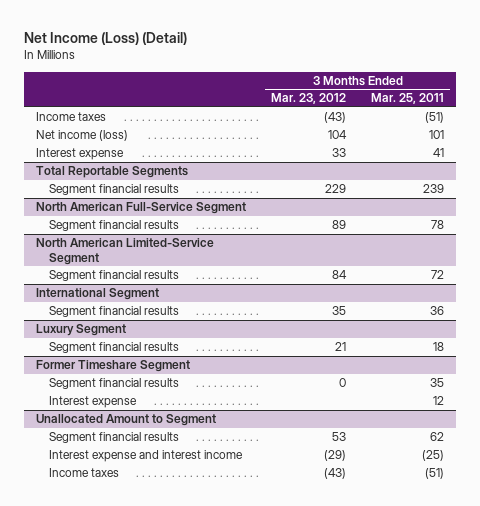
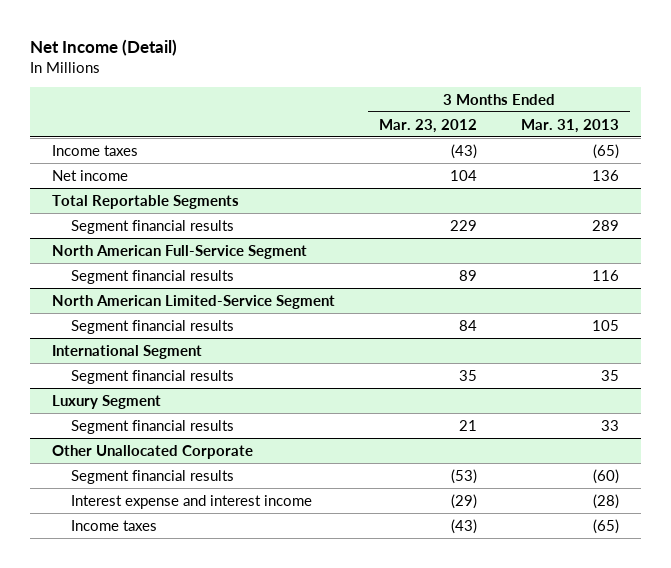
- Net Income (Loss) (Detail)
+ Net Income (Detail)
- | 3 Months Ended Mar. 23, 2012 | 3 Months Ended Mar. 25, 2011
+ | 3 Months Ended Mar. 23, 2012 | 3 Months Ended Mar. 31, 2013
- Net income (loss) | 104 | 101
- Interest expense | 33 | 41
+ Net income | 104 | 136
- Former Timeshare Segment
- Segment financial results | 0 | 35
- Interest expense | | 12
- Unallocated Amount to Segment
- Segment financial results | 53 | 62
+ Other Unallocated Corporate
+ Segment financial results | (53) | (60)

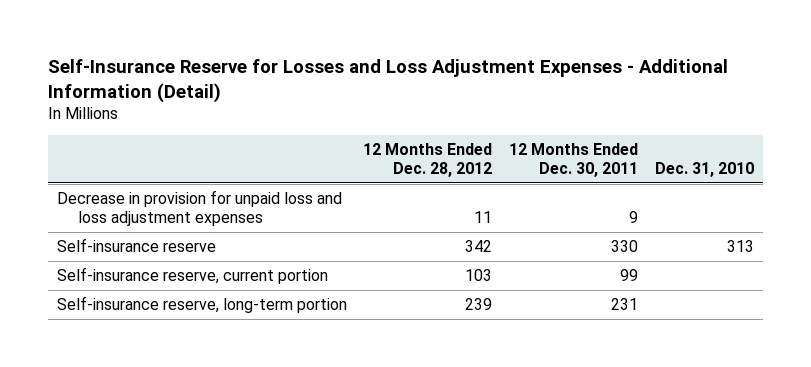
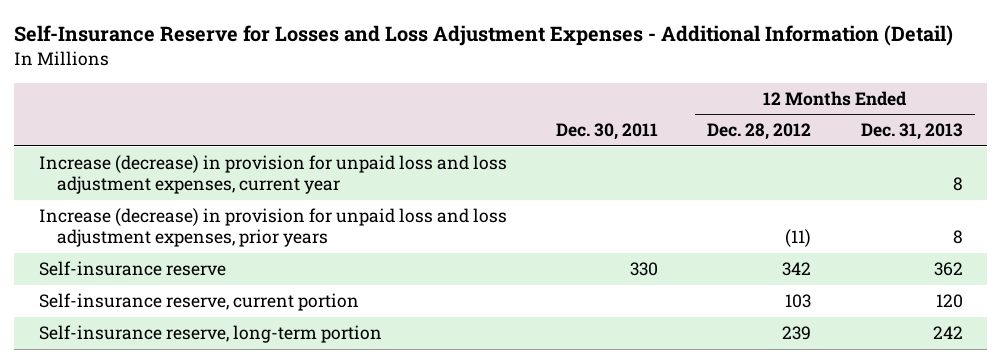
- | 12 Months Ended Dec. 28, 2012 | 12 Months Ended Dec. 30, 2011 | Dec. 31, 2010
+ | Dec. 30, 2011 | 12 Months Ended Dec. 28, 2012 | 12 Months Ended Dec. 31, 2013
- Decrease in provision for unpaid loss and loss adjustment expenses | 11 | 9 |
+ Increase (decrease) in provision for unpaid loss and loss adjustment expenses, current year | | | 8
+ Increase (decrease) in provision for unpaid loss and loss adjustment expenses, prior years | | (11) | 8

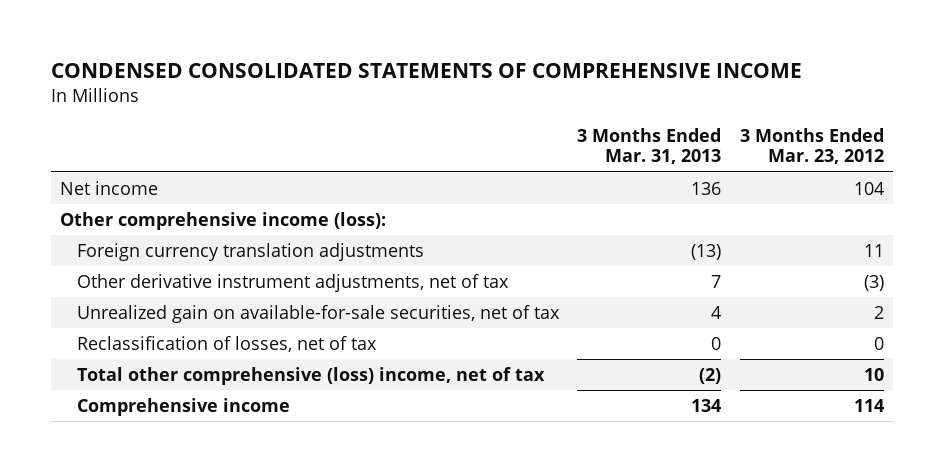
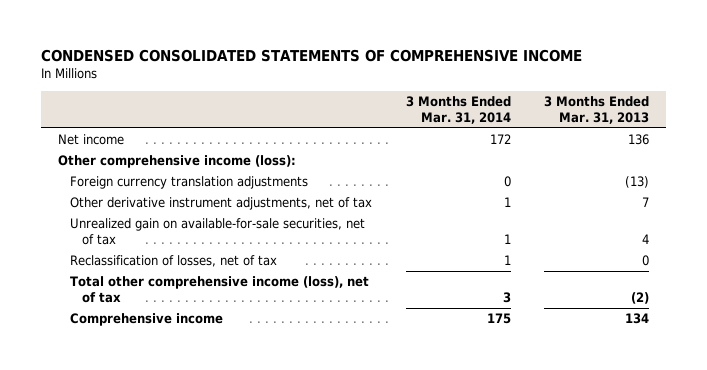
- | 3 Months Ended Mar. 31, 2013 | 3 Months Ended Mar. 23, 2012
+ | 3 Months Ended Mar. 31, 2014 | 3 Months Ended Mar. 31, 2013
- Total other comprehensive (loss) income, net of tax | (2) | 10
+ Total other comprehensive income (loss), net of tax | 3 | (2)

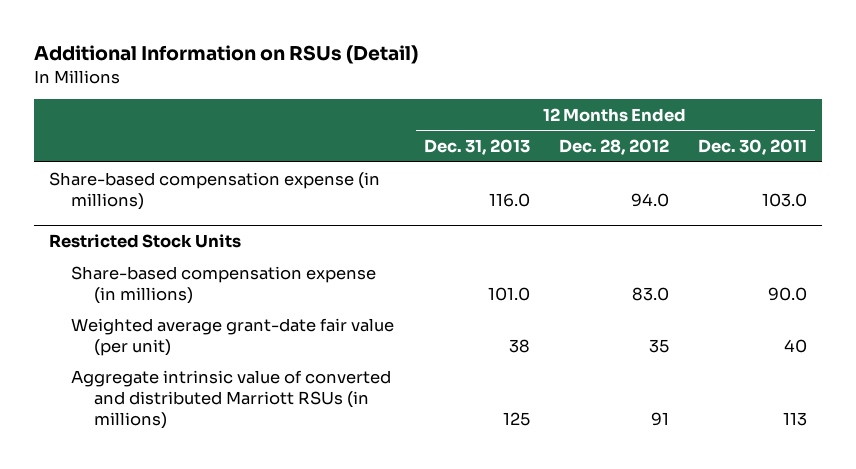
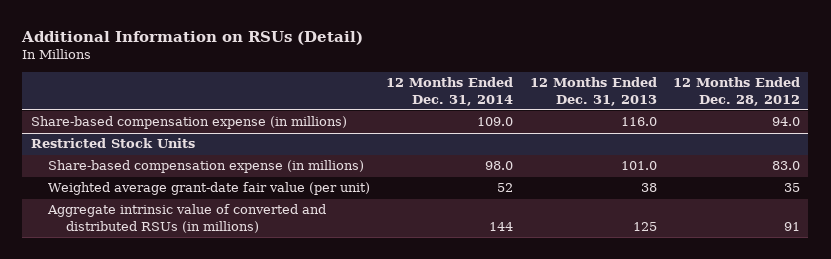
- | 12 Months Ended Dec. 31, 2013 | 12 Months Ended Dec. 28, 2012 | 12 Months Ended Dec. 30, 2011
+ | 12 Months Ended Dec. 31, 2014 | 12 Months Ended Dec. 31, 2013 | 12 Months Ended Dec. 28, 2012
@ Restricted Stock Units
- Aggregate intrinsic value of converted and distributed Marriott RSUs (in millions) | 125 | 91 | 113
+ Aggregate intrinsic value of converted and distributed RSUs (in millions) | 144 | 125 | 91

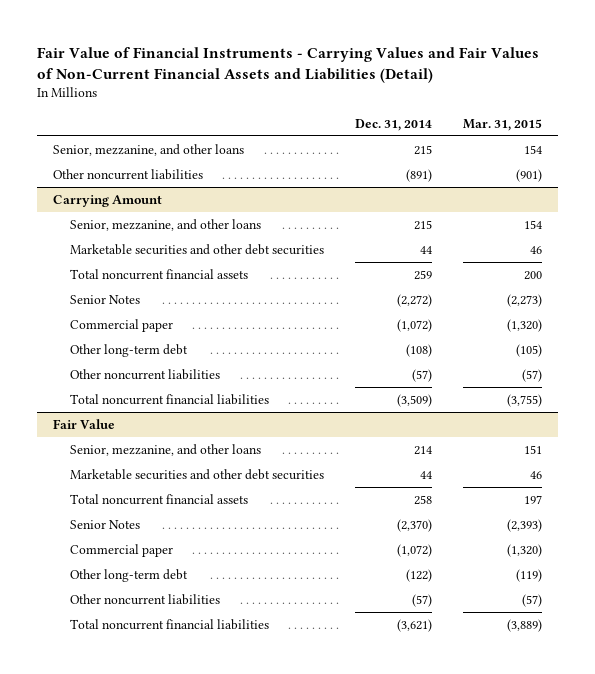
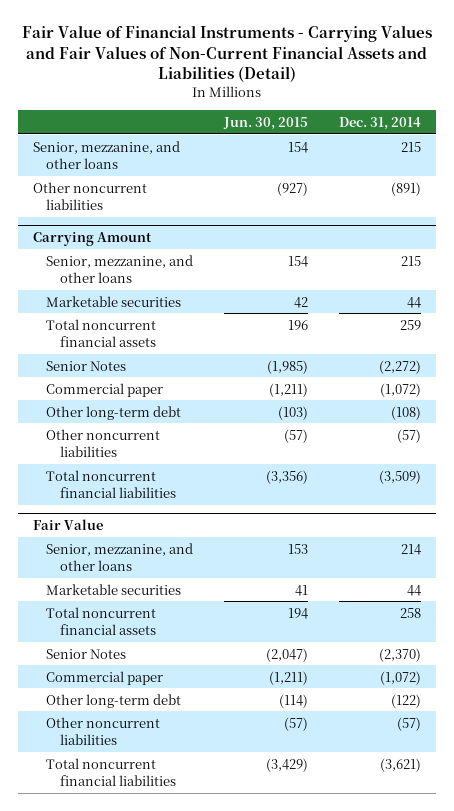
- | Dec. 31, 2014 | Mar. 31, 2015
+ | Jun. 30, 2015 | Dec. 31, 2014
@ Carrying Amount
- Marketable securities and other debt securities | 44 | 46
+ Marketable securities | 42 | 44
@ Fair Value
- Marketable securities and other debt securities | 44 | 46
+ Marketable securities | 41 | 44

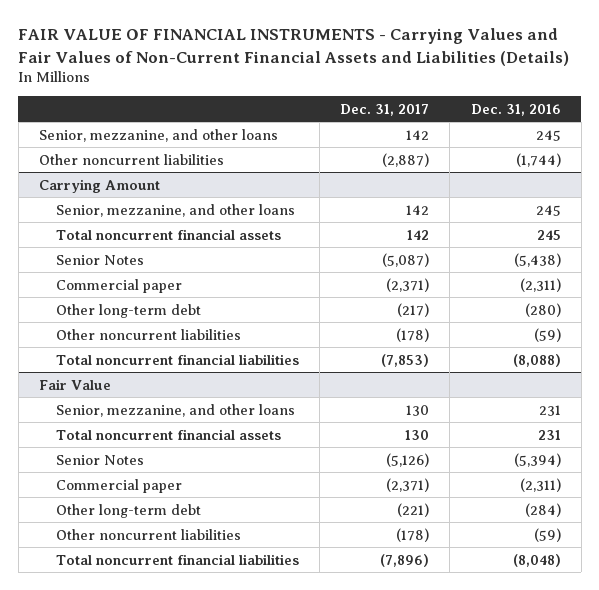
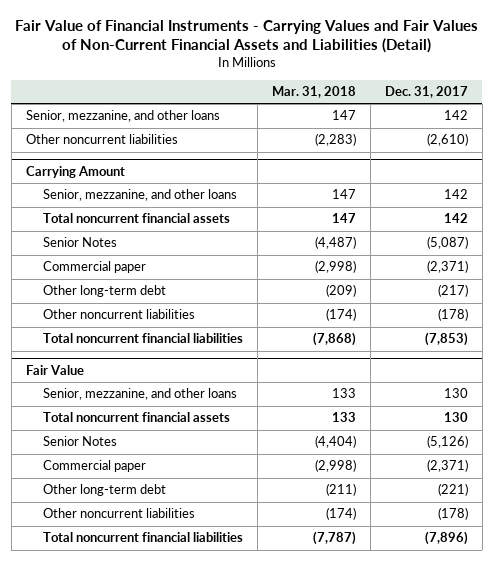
- FAIR VALUE OF FINANCIAL INSTRUMENTS - Carrying Values and Fair Values of Non-Current Financial Assets and Liabilities (Details)
+ Fair Value of Financial Instruments - Carrying Values and Fair Values of Non-Current Financial Assets and Liabilities (Detail)
- | Dec. 31, 2017 | Dec. 31, 2016
+ | Mar. 31, 2018 | Dec. 31, 2017
- Other noncurrent liabilities | (2,887) | (1,744)
+ Other noncurrent liabilities | (2,283) | (2,610)

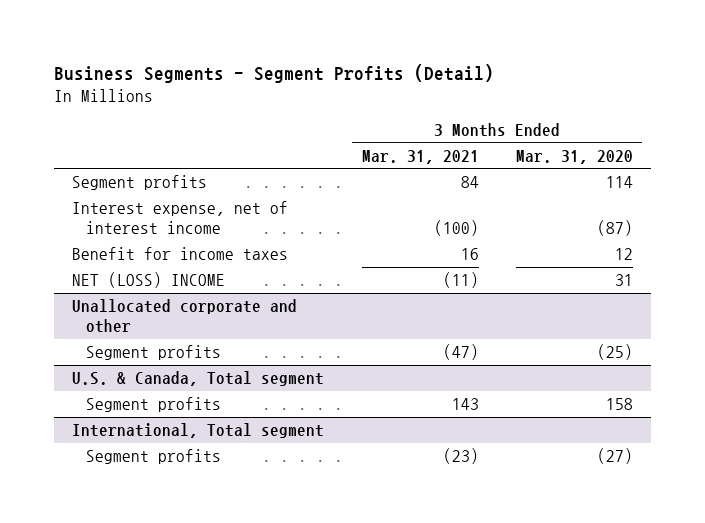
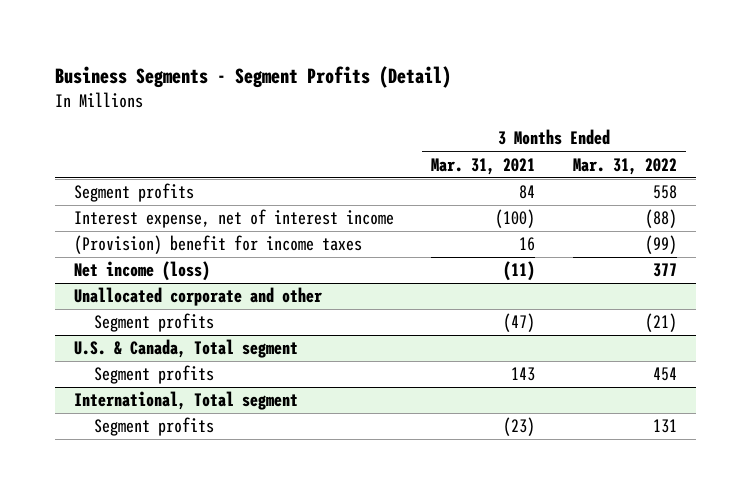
- | 3 Months Ended Mar. 31, 2021 | 3 Months Ended Mar. 31, 2020
+ | 3 Months Ended Mar. 31, 2021 | 3 Months Ended Mar. 31, 2022
- Benefit for income taxes | 16 | 12
- NET (LOSS) INCOME | (11) | 31
+ (Provision) benefit for income taxes | 16 | (99)
+ Net income (loss) | (11) | 377

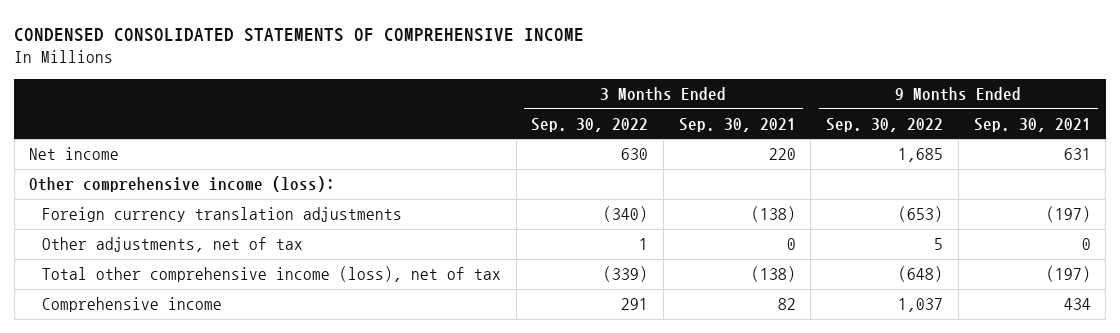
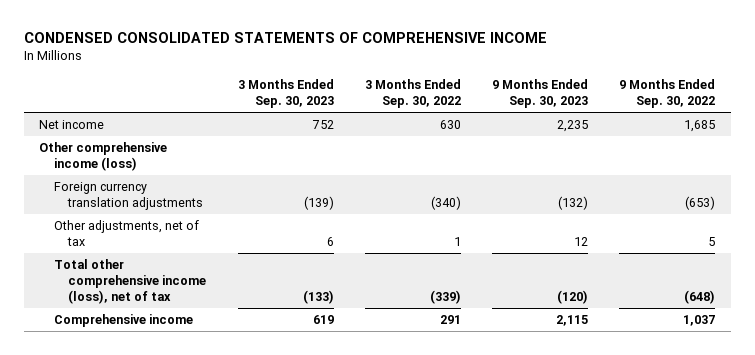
- | 3 Months Ended Sep. 30, 2022 | 3 Months Ended Sep. 30, 2021 | 9 Months Ended Sep. 30, 2022 | 9 Months Ended Sep. 30, 2021
+ | 3 Months Ended Sep. 30, 2023 | 3 Months Ended Sep. 30, 2022 | 9 Months Ended Sep. 30, 2023 | 9 Months Ended Sep. 30, 2022
- Other comprehensive income (loss):
+ Other comprehensive income (loss)

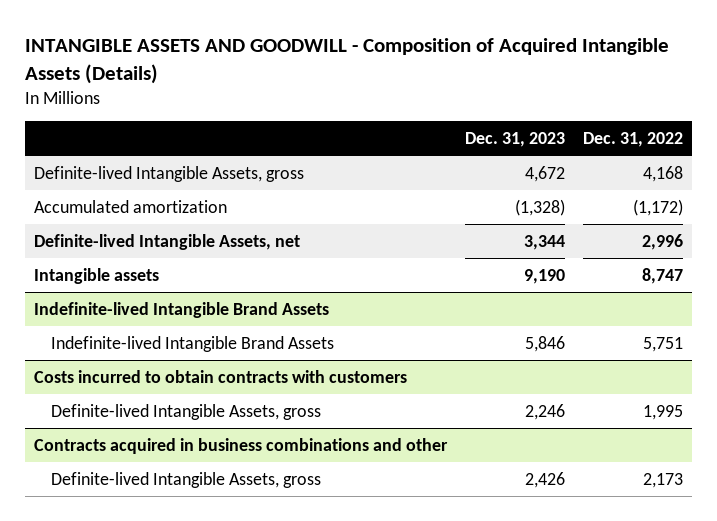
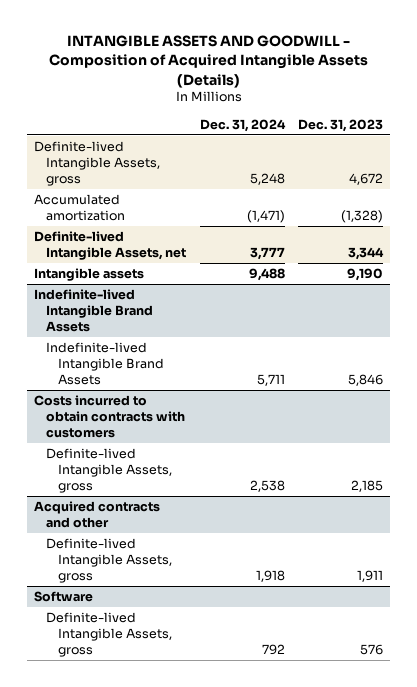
- | Dec. 31, 2023 | Dec. 31, 2022
+ | Dec. 31, 2024 | Dec. 31, 2023
@ Costs incurred to obtain contracts with customers
- Definite-lived Intangible Assets, gross | 2,246 | 1,995
- Contracts acquired in business combinations and other
- Definite-lived Intangible Assets, gross | 2,426 | 2,173
@ Costs incurred to obtain contracts with customers
+ Definite-lived Intangible Assets, gross | 2,538 | 2,185
+ Acquired contracts and other
+ Definite-lived Intangible Assets, gross | 1,918 | 1,911
+ Software
+ Definite-lived Intangible Assets, gross | 792 | 576

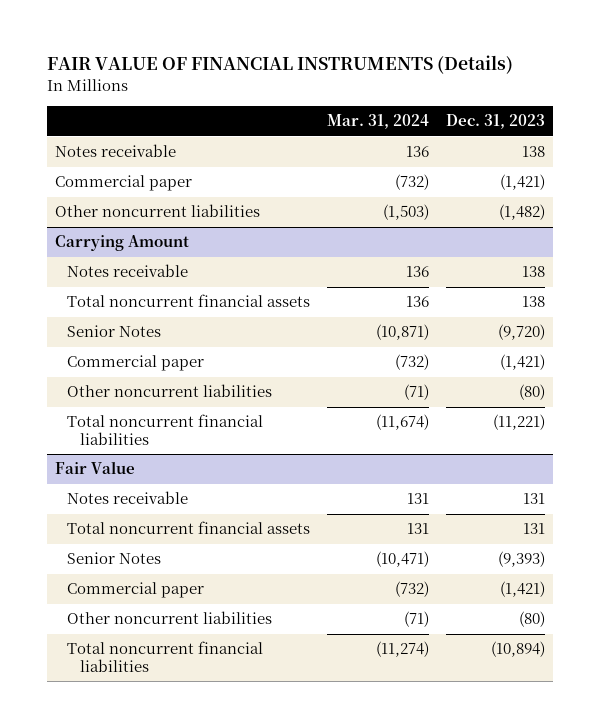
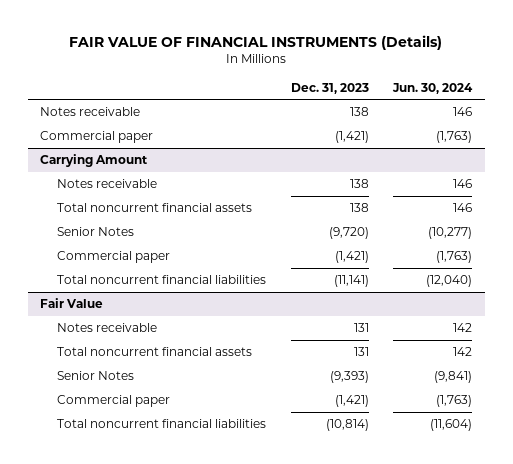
- | Mar. 31, 2024 | Dec. 31, 2023
+ | Dec. 31, 2023 | Jun. 30, 2024
- Other noncurrent liabilities | (1,503) | (1,482)
@ Carrying Amount
- Other noncurrent liabilities | (71) | (80)
- Total noncurrent financial liabilities | (11,674) | (11,221)
+ Total noncurrent financial liabilities | (11,141) | (12,040)
@ Fair Value
- Other noncurrent liabilities | (71) | (80)
- Total noncurrent financial liabilities | (11,274) | (10,894)
+ Total noncurrent financial liabilities | (10,814) | (11,604)

